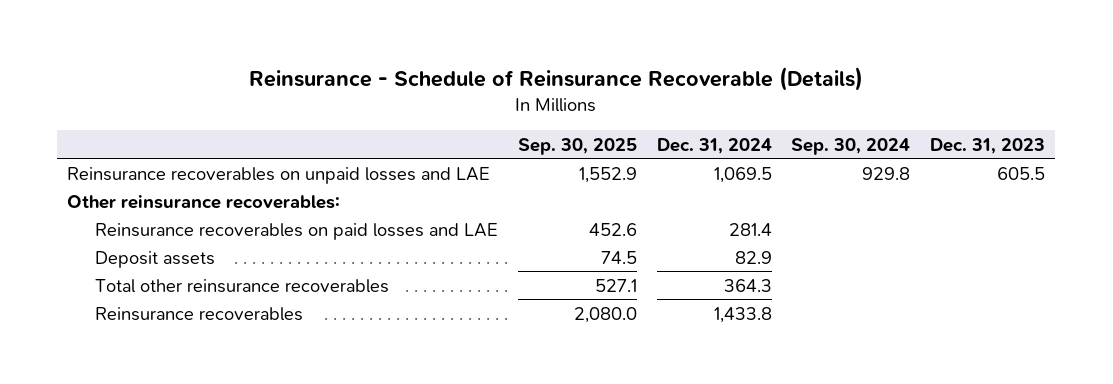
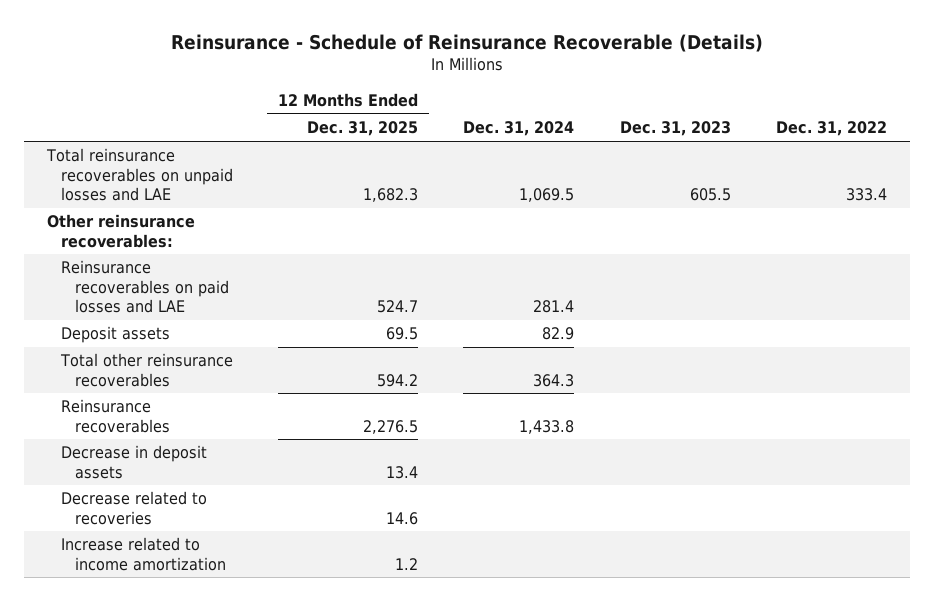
- | Sep. 30, 2025 | Dec. 31, 2024 | Sep. 30, 2024 | Dec. 31, 2023
+ | 12 Months Ended Dec. 31, 2025 | Dec. 31, 2024 | Dec. 31, 2023 | Dec. 31, 2022
- Reinsurance recoverables on unpaid losses and LAE | 1,552.9 | 1,069.5 | 929.8 | 605.5
+ Total reinsurance recoverables on unpaid losses and LAE | 1,682.3 | 1,069.5 | 605.5 | 333.4
+ Decrease in deposit assets | 13.4 | | |
+ Decrease related to recoveries | 14.6 | | |
+ Increase related to income amortization | 1.2 | | |

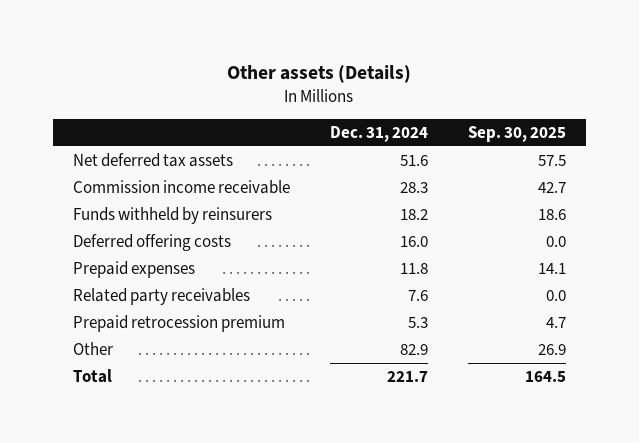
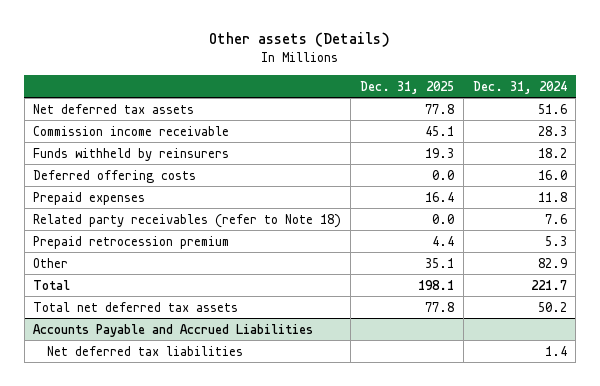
- | Dec. 31, 2024 | Sep. 30, 2025
+ | Dec. 31, 2025 | Dec. 31, 2024
- Related party receivables | 7.6 | 0.0
+ Related party receivables (refer to Note 18) | 0.0 | 7.6
+ Total net deferred tax assets | 77.8 | 50.2
+ Accounts Payable and Accrued Liabilities
+ Net deferred tax liabilities | | 1.4

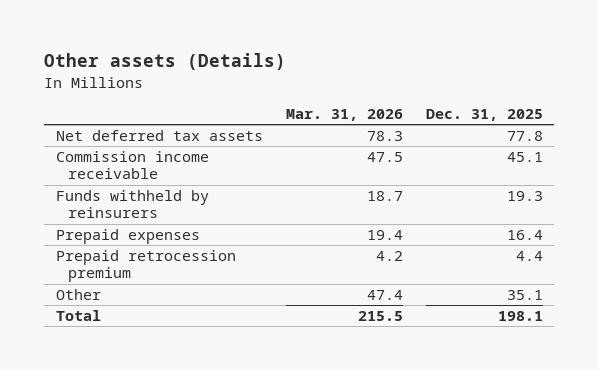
- | Dec. 31, 2025 | Dec. 31, 2024
+ | Mar. 31, 2026 | Dec. 31, 2025
- Deferred offering costs | 0.0 | 16.0
- Related party receivables (refer to Note 18) | 0.0 | 7.6
- Total net deferred tax assets | 77.8 | 50.2
- Accounts Payable and Accrued Liabilities
- Net deferred tax liabilities | | 1.4

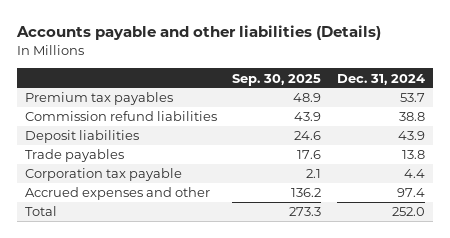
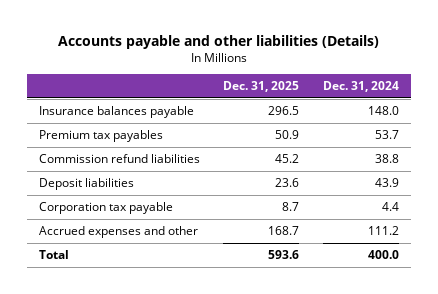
- | Sep. 30, 2025 | Dec. 31, 2024
+ | Dec. 31, 2025 | Dec. 31, 2024
+ Insurance balances payable | 296.5 | 148.0
- Trade payables | 17.6 | 13.8
- Accrued expenses and other | 136.2 | 97.4
- Total | 273.3 | 252.0
+ Accrued expenses and other | 168.7 | 111.2
+ Total | 593.6 | 400.0

